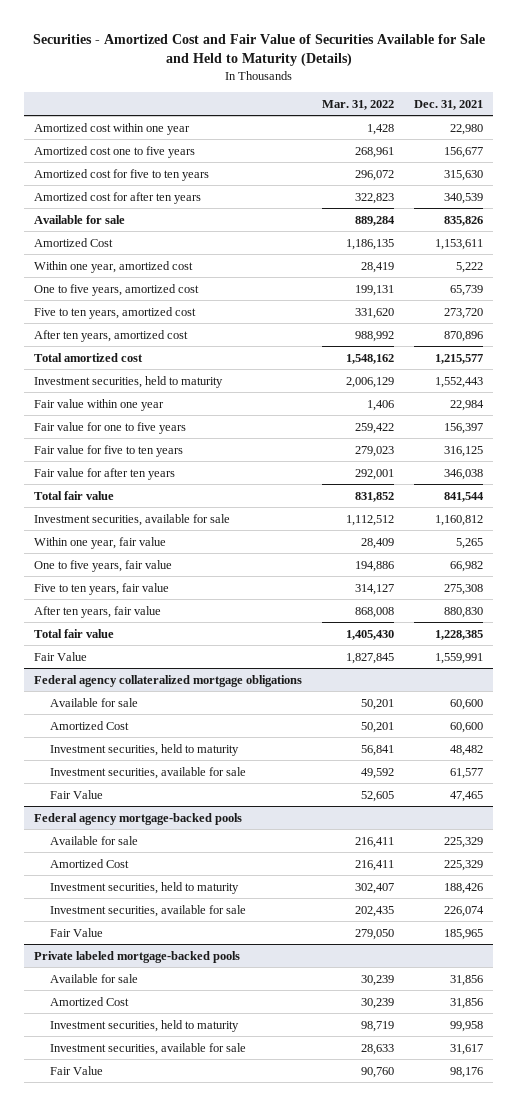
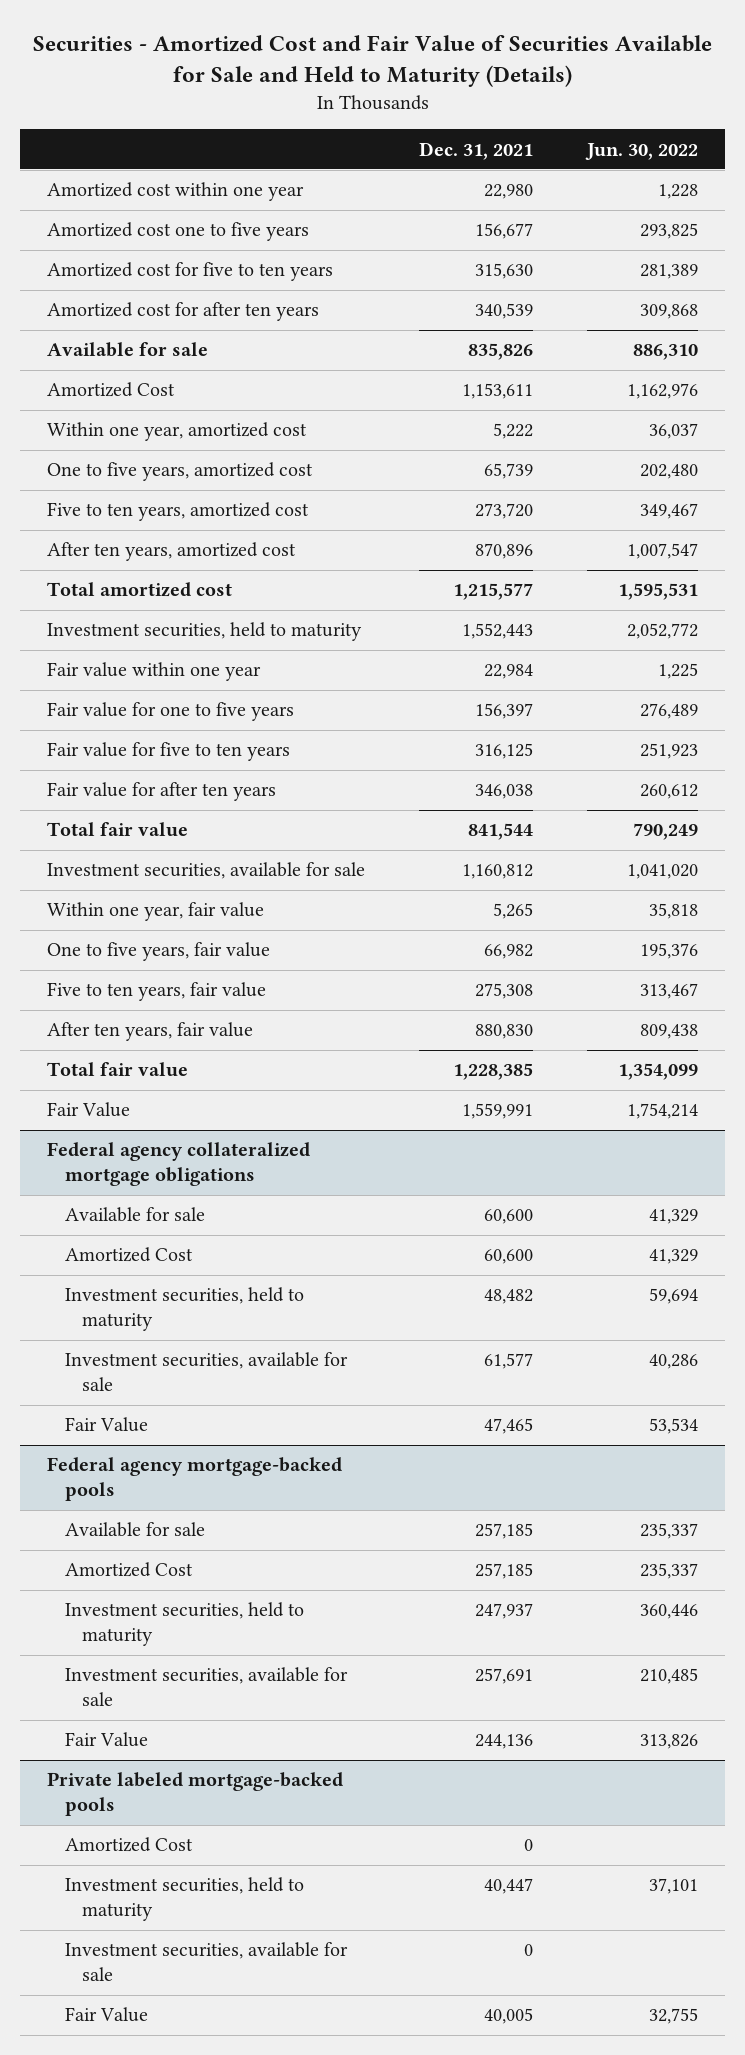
- | Mar. 31, 2022 | Dec. 31, 2021
+ | Dec. 31, 2021 | Jun. 30, 2022
@ Federal agency mortgage-backed pools
- Available for sale | 216,411 | 225,329
- Amortized Cost | 216,411 | 225,329
- Investment securities, held to maturity | 302,407 | 188,426
- Investment securities, available for sale | 202,435 | 226,074
- Fair Value | 279,050 | 185,965
+ Available for sale | 257,185 | 235,337
+ Amortized Cost | 257,185 | 235,337
+ Investment securities, held to maturity | 247,937 | 360,446
+ Investment securities, available for sale | 257,691 | 210,485
+ Fair Value | 244,136 | 313,826
@ Private labeled mortgage-backed pools
- Available for sale | 30,239 | 31,856
- Amortized Cost | 30,239 | 31,856
- Investment securities, held to maturity | 98,719 | 99,958
- Investment securities, available for sale | 28,633 | 31,617
- Fair Value | 90,760 | 98,176
+ Amortized Cost | 0 |
+ Investment securities, held to maturity | 40,447 | 37,101
+ Investment securities, available for sale | 0 |
+ Fair Value | 40,005 | 32,755

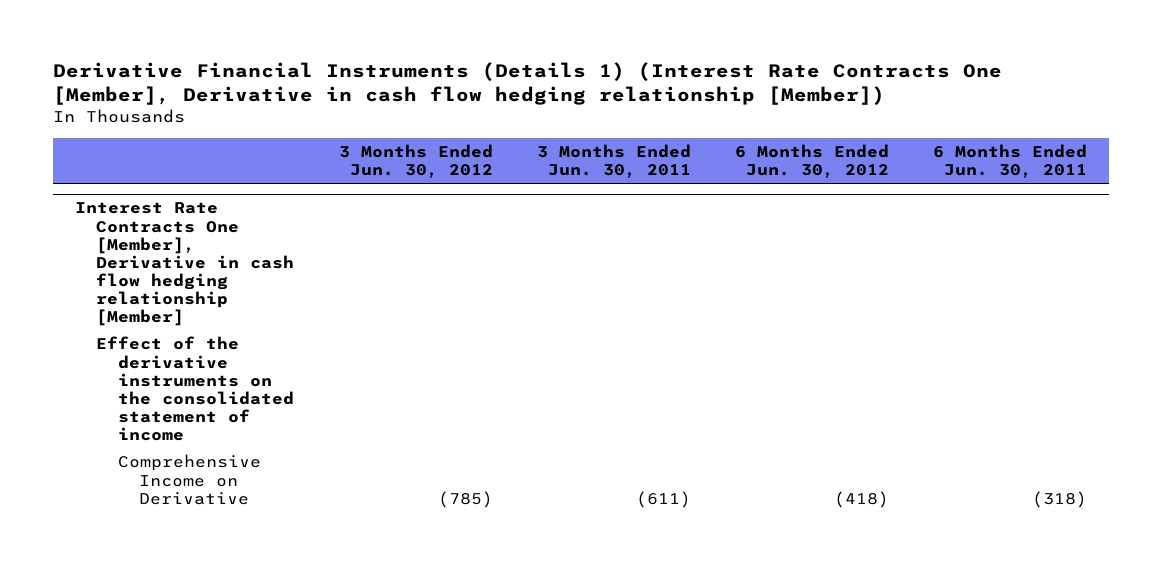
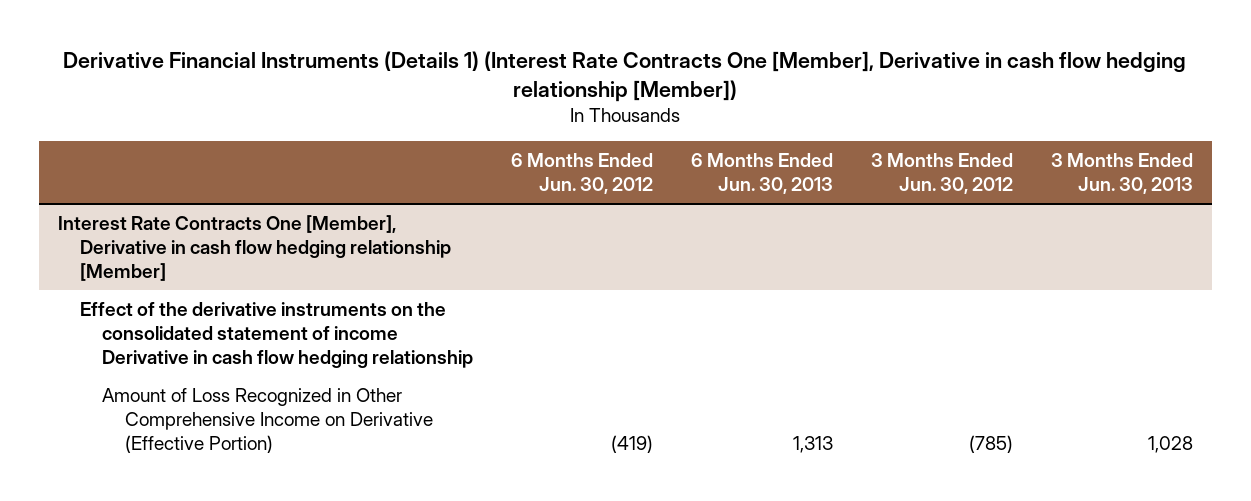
- | 3 Months Ended Jun. 30, 2012 | 3 Months Ended Jun. 30, 2011 | 6 Months Ended Jun. 30, 2012 | 6 Months Ended Jun. 30, 2011
+ | 6 Months Ended Jun. 30, 2012 | 6 Months Ended Jun. 30, 2013 | 3 Months Ended Jun. 30, 2012 | 3 Months Ended Jun. 30, 2013
@ Interest Rate Contracts One [Member], Derivative in cash flow hedging relationship [Member]
- Effect of the derivative instruments on the consolidated statement of income
- Comprehensive Income on Derivative | (785) | (611) | (418) | (318)
+ Effect of the derivative instruments on the consolidated statement of income Derivative in cash flow hedging relationship
+ Amount of Loss Recognized in Other Comprehensive Income on Derivative (Effective Portion) | (419) | 1,313 | (785) | 1,028

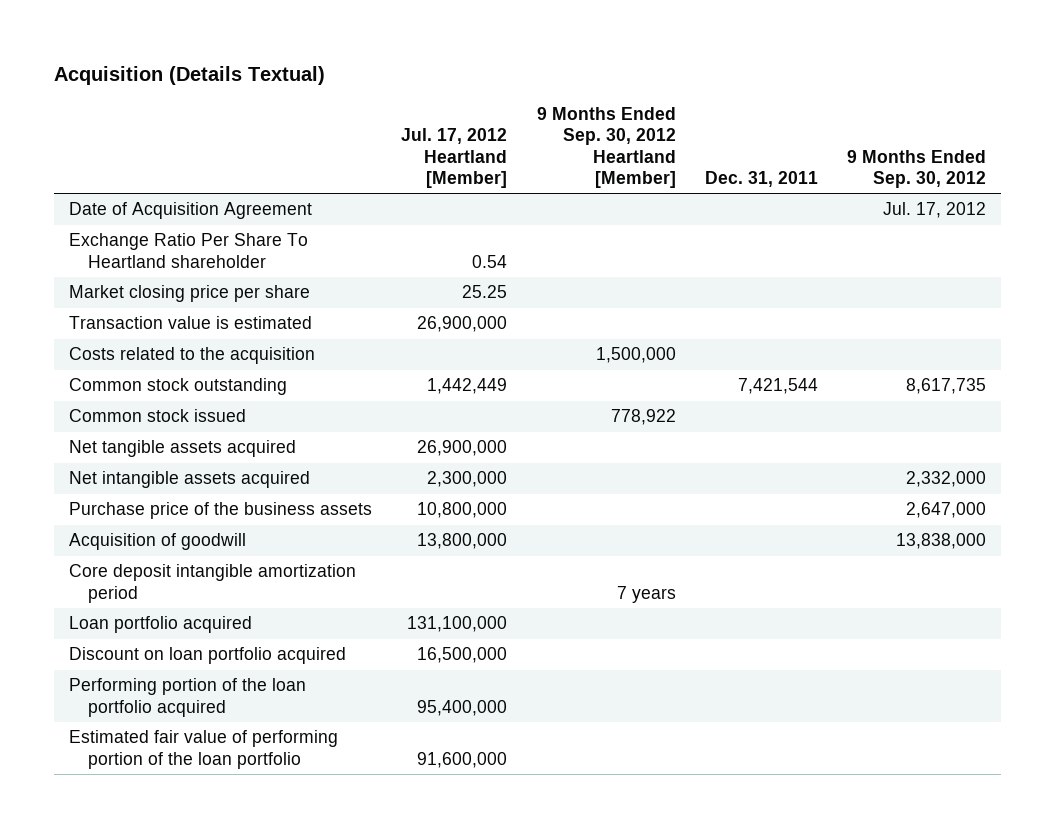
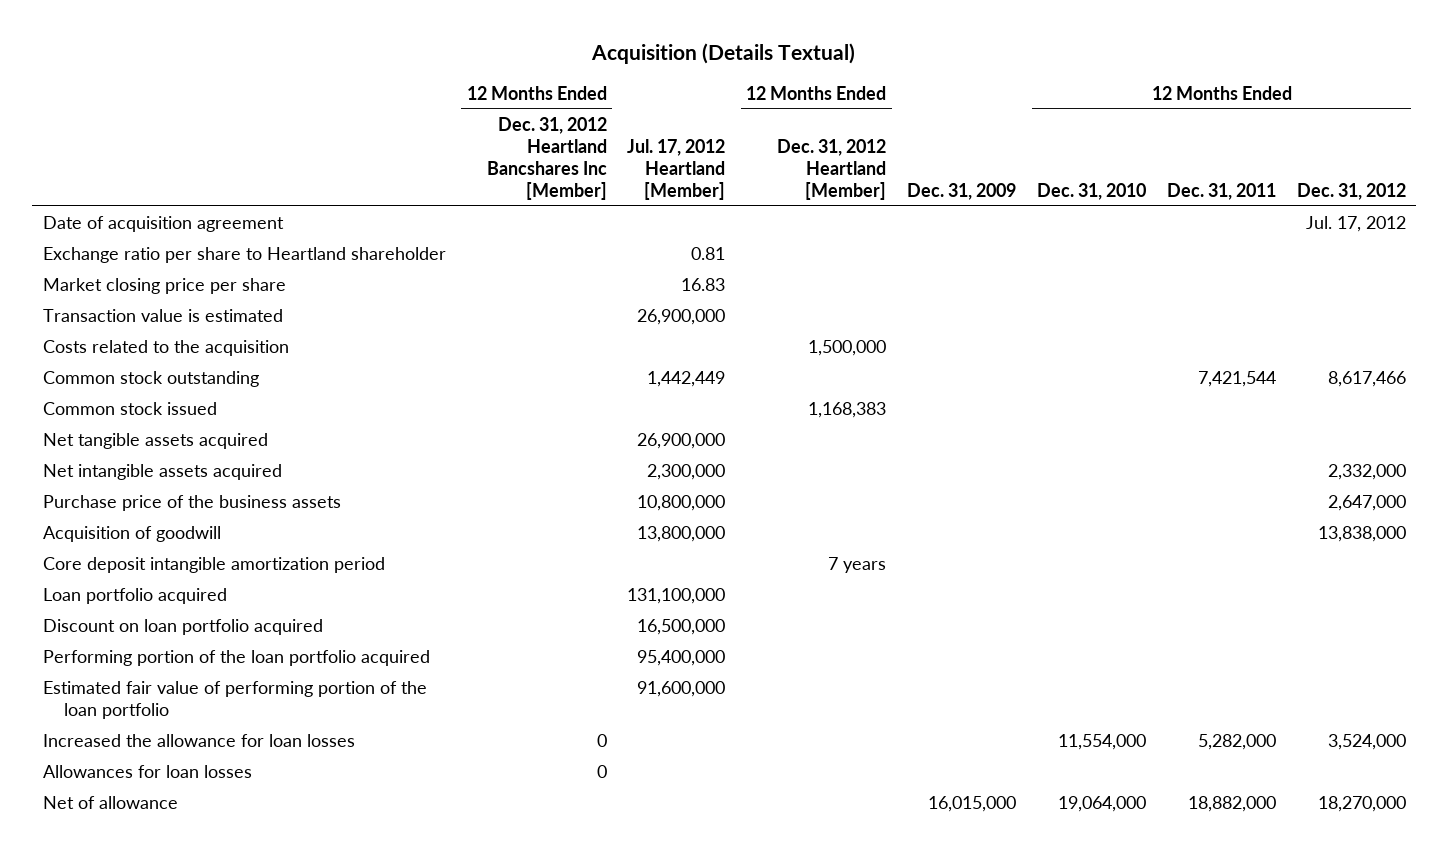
- | Jul. 17, 2012 Heartland [Member] | 9 Months Ended Sep. 30, 2012 Heartland [Member] | Dec. 31, 2011 | 9 Months Ended Sep. 30, 2012
+ | 12 Months Ended Dec. 31, 2012 Heartland Bancshares Inc [Member] | Jul. 17, 2012 Heartland [Member] | 12 Months Ended Dec. 31, 2012 Heartland [Member] | Dec. 31, 2009 | 12 Months Ended Dec. 31, 2010 | 12 Months Ended Dec. 31, 2011 | 12 Months Ended Dec. 31, 2012
- Date of Acquisition Agreement | | | | Jul. 17, 2012
- Exchange Ratio Per Share To Heartland shareholder | 0.54 | | |
- Market closing price per share | 25.25 | | |
+ Date of acquisition agreement | | | | | | | Jul. 17, 2012
+ Exchange ratio per share to Heartland shareholder | | 0.81 | | | | |
+ Market closing price per share | | 16.83 | | | | |
+ Increased the allowance for loan losses | 0 | | | | 11,554,000 | 5,282,000 | 3,524,000
+ Allowances for loan losses | 0 | | | | | |
+ Net of allowance | | | | 16,015,000 | 19,064,000 | 18,882,000 | 18,270,000

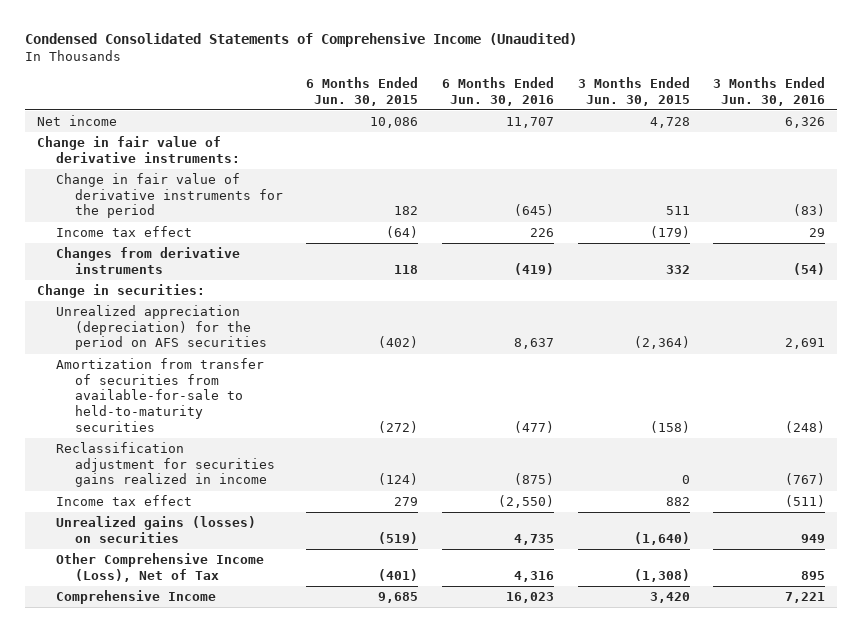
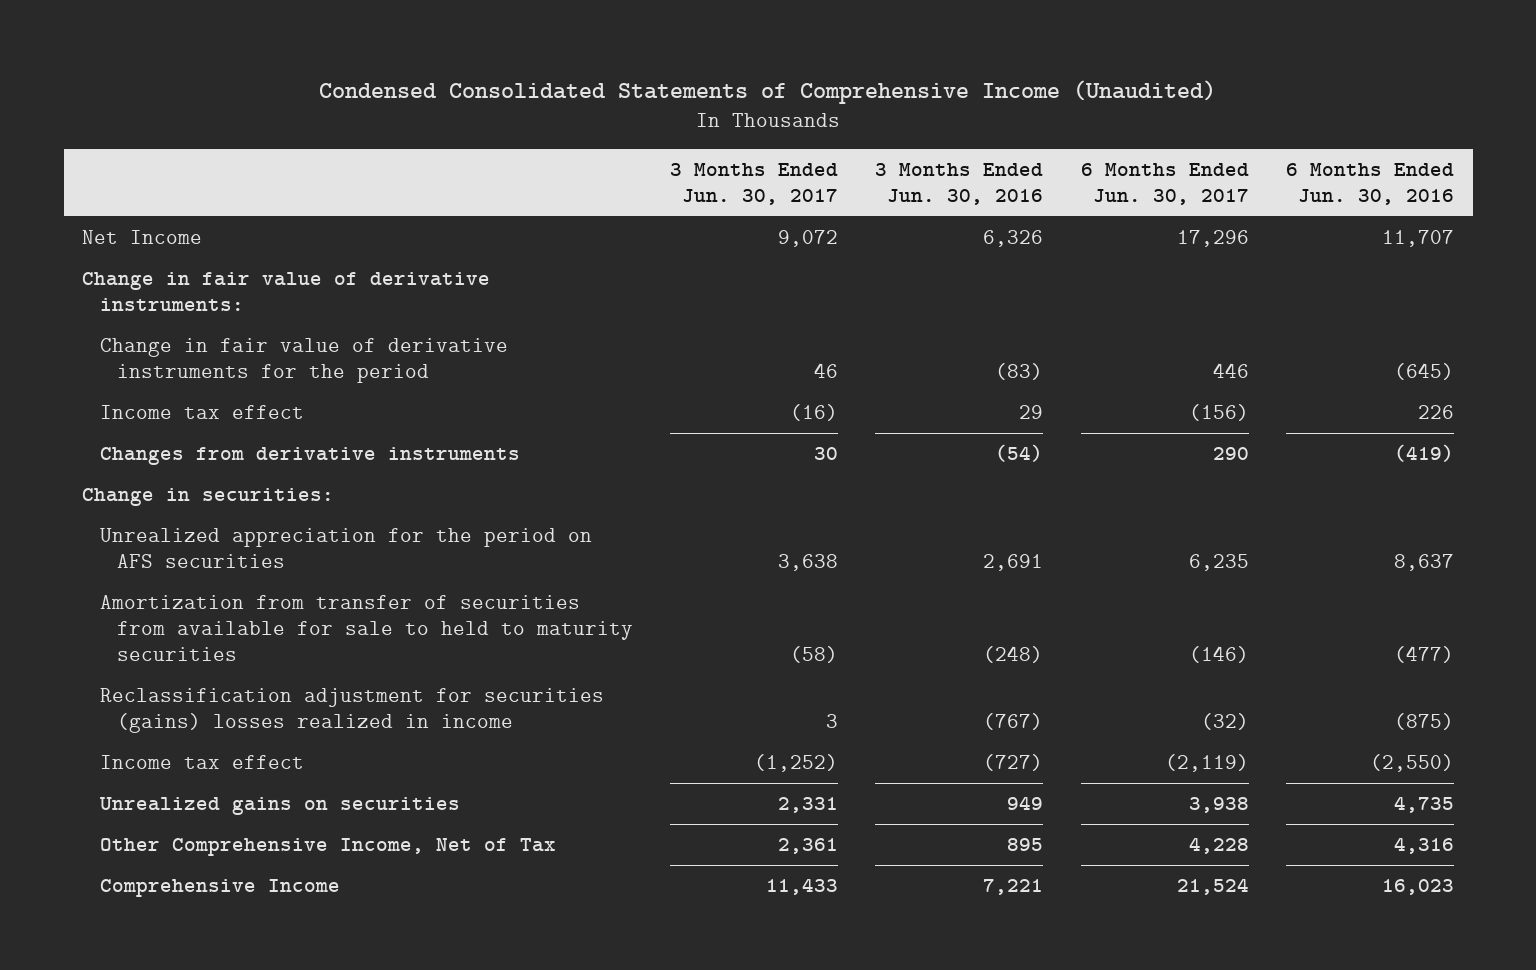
- | 6 Months Ended Jun. 30, 2015 | 6 Months Ended Jun. 30, 2016 | 3 Months Ended Jun. 30, 2015 | 3 Months Ended Jun. 30, 2016
+ | 3 Months Ended Jun. 30, 2017 | 3 Months Ended Jun. 30, 2016 | 6 Months Ended Jun. 30, 2017 | 6 Months Ended Jun. 30, 2016
- Net income | 10,086 | 11,707 | 4,728 | 6,326
+ Net Income | 9,072 | 6,326 | 17,296 | 11,707
- Unrealized appreciation (depreciation) for the period on AFS securities | (402) | 8,637 | (2,364) | 2,691
- Amortization from transfer of securities from available-for-sale to held-to-maturity securities | (272) | (477) | (158) | (248)
- Reclassification adjustment for securities gains realized in income | (124) | (875) | 0 | (767)
- Income tax effect | 279 | (2,550) | 882 | (511)
- Unrealized gains (losses) on securities | (519) | 4,735 | (1,640) | 949
- Other Comprehensive Income (Loss), Net of Tax | (401) | 4,316 | (1,308) | 895
+ Unrealized appreciation for the period on AFS securities | 3,638 | 2,691 | 6,235 | 8,637
+ Amortization from transfer of securities from available for sale to held to maturity securities | (58) | (248) | (146) | (477)
+ Reclassification adjustment for securities (gains) losses realized in income | 3 | (767) | (32) | (875)
+ Income tax effect | (1,252) | (727) | (2,119) | (2,550)
+ Unrealized gains on securities | 2,331 | 949 | 3,938 | 4,735
+ Other Comprehensive Income, Net of Tax | 2,361 | 895 | 4,228 | 4,316

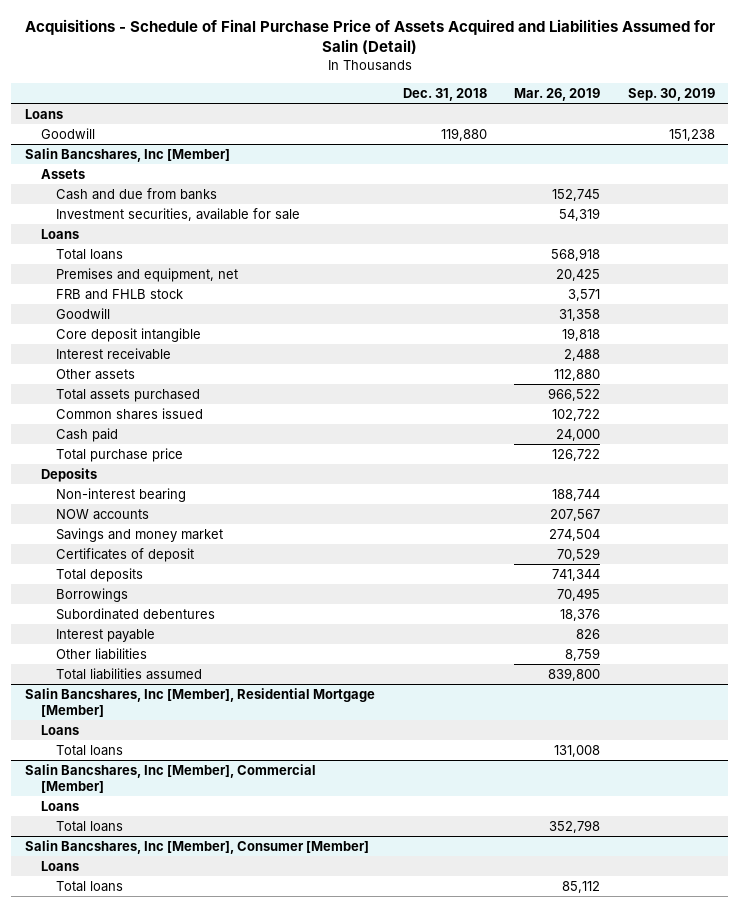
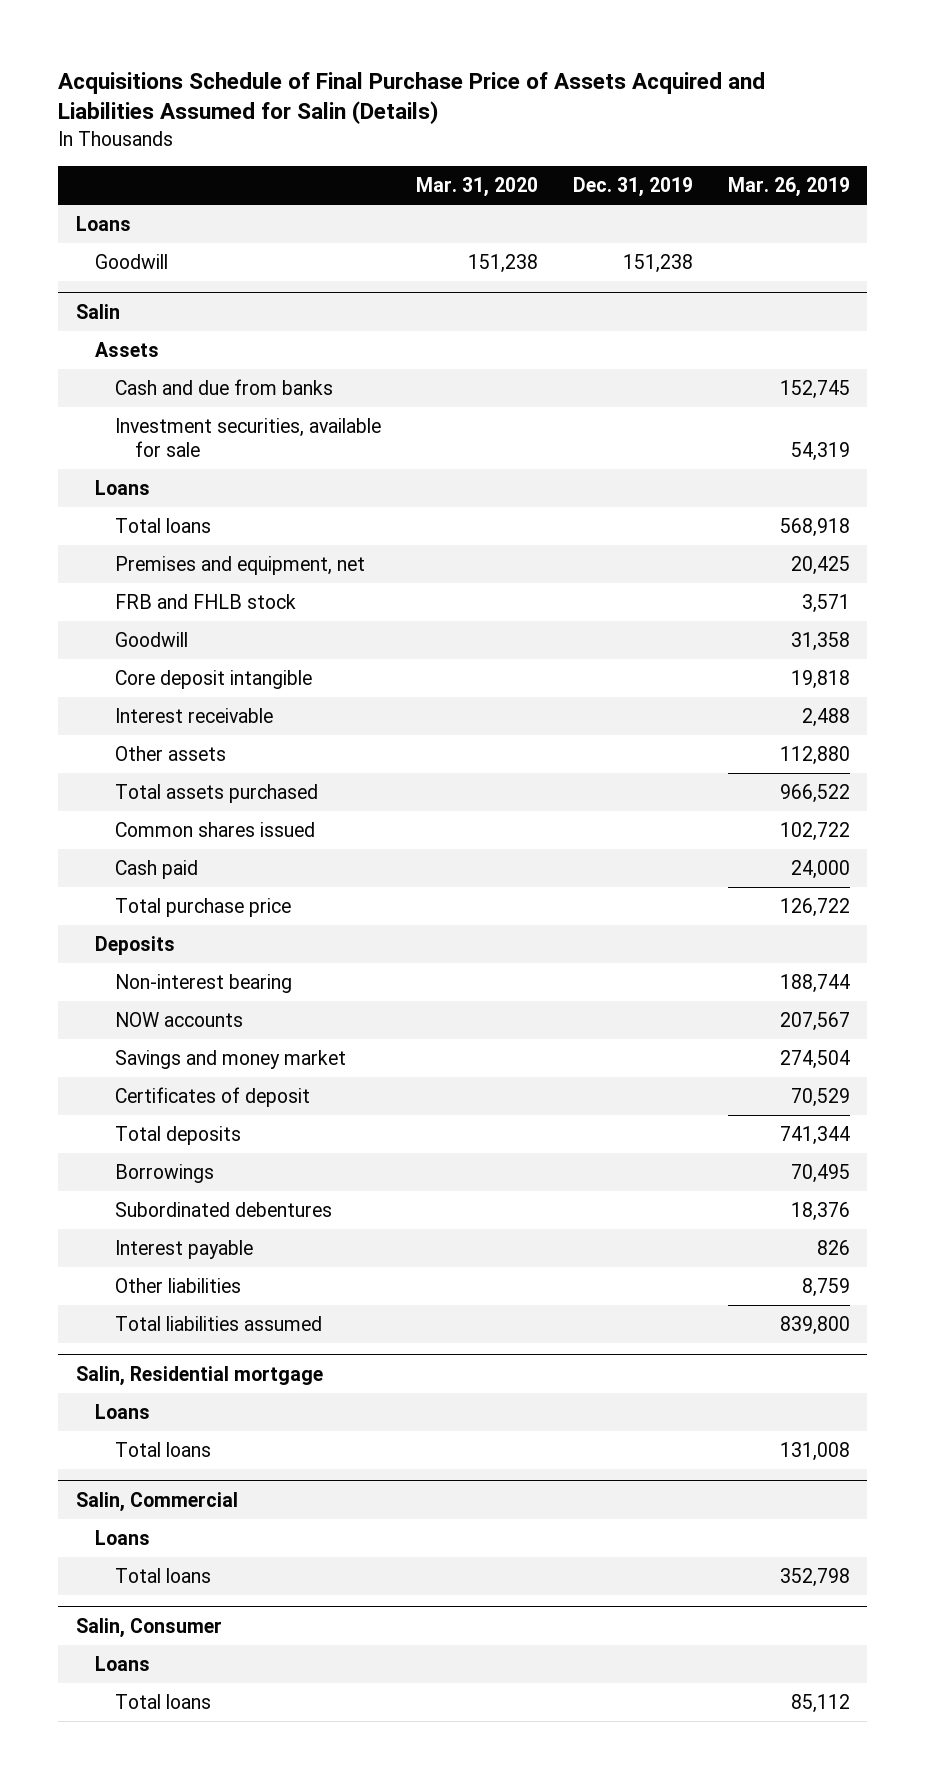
- Acquisitions - Schedule of Final Purchase Price of Assets Acquired and Liabilities Assumed for Salin (Detail)
+ Acquisitions Schedule of Final Purchase Price of Assets Acquired and Liabilities Assumed for Salin (Details)
- | Dec. 31, 2018 | Mar. 26, 2019 | Sep. 30, 2019
+ | Mar. 31, 2020 | Dec. 31, 2019 | Mar. 26, 2019
- Salin Bancshares, Inc [Member]
+ Salin
- Salin Bancshares, Inc [Member], Residential Mortgage [Member]
+ Salin, Residential mortgage
- Salin Bancshares, Inc [Member], Commercial [Member]
+ Salin, Commercial
- Salin Bancshares, Inc [Member], Consumer [Member]
+ Salin, Consumer

